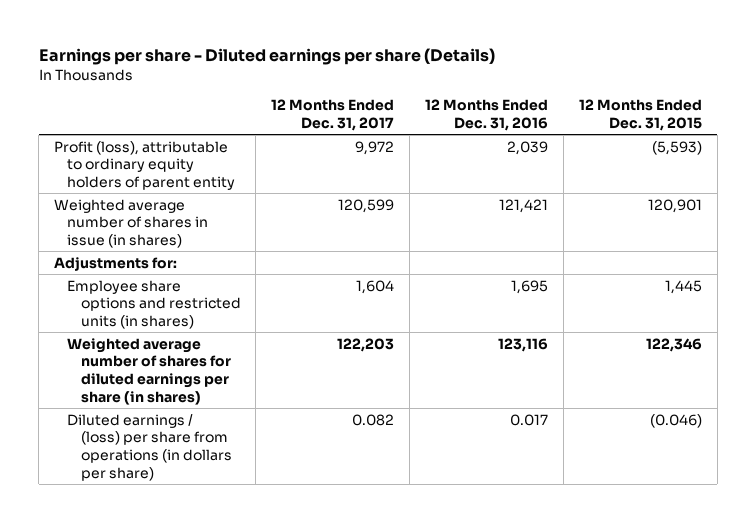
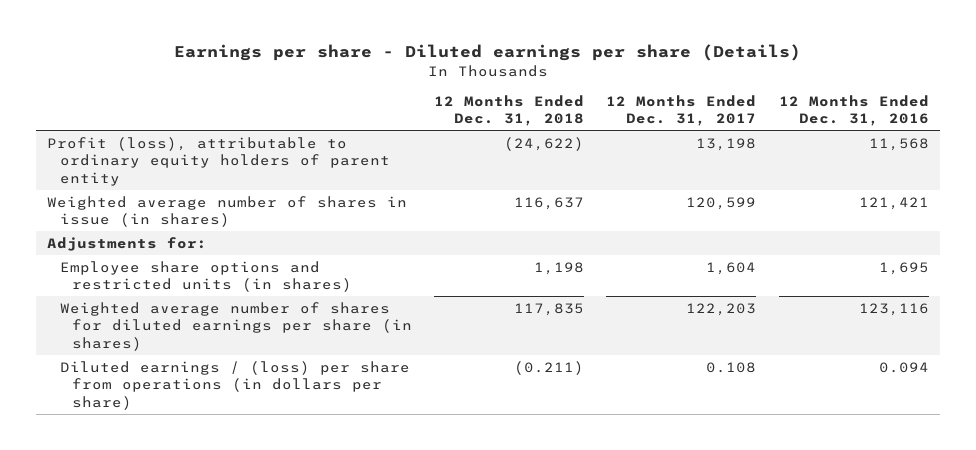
- | 12 Months Ended Dec. 31, 2017 | 12 Months Ended Dec. 31, 2016 | 12 Months Ended Dec. 31, 2015
+ | 12 Months Ended Dec. 31, 2018 | 12 Months Ended Dec. 31, 2017 | 12 Months Ended Dec. 31, 2016
- Profit (loss), attributable to ordinary equity holders of parent entity | 9,972 | 2,039 | (5,593)
+ Profit (loss), attributable to ordinary equity holders of parent entity | (24,622) | 13,198 | 11,568
- Diluted earnings / (loss) per share from operations (in dollars per share) | 0.082 | 0.017 | (0.046)
+ Diluted earnings / (loss) per share from operations (in dollars per share) | (0.211) | 0.108 | 0.094

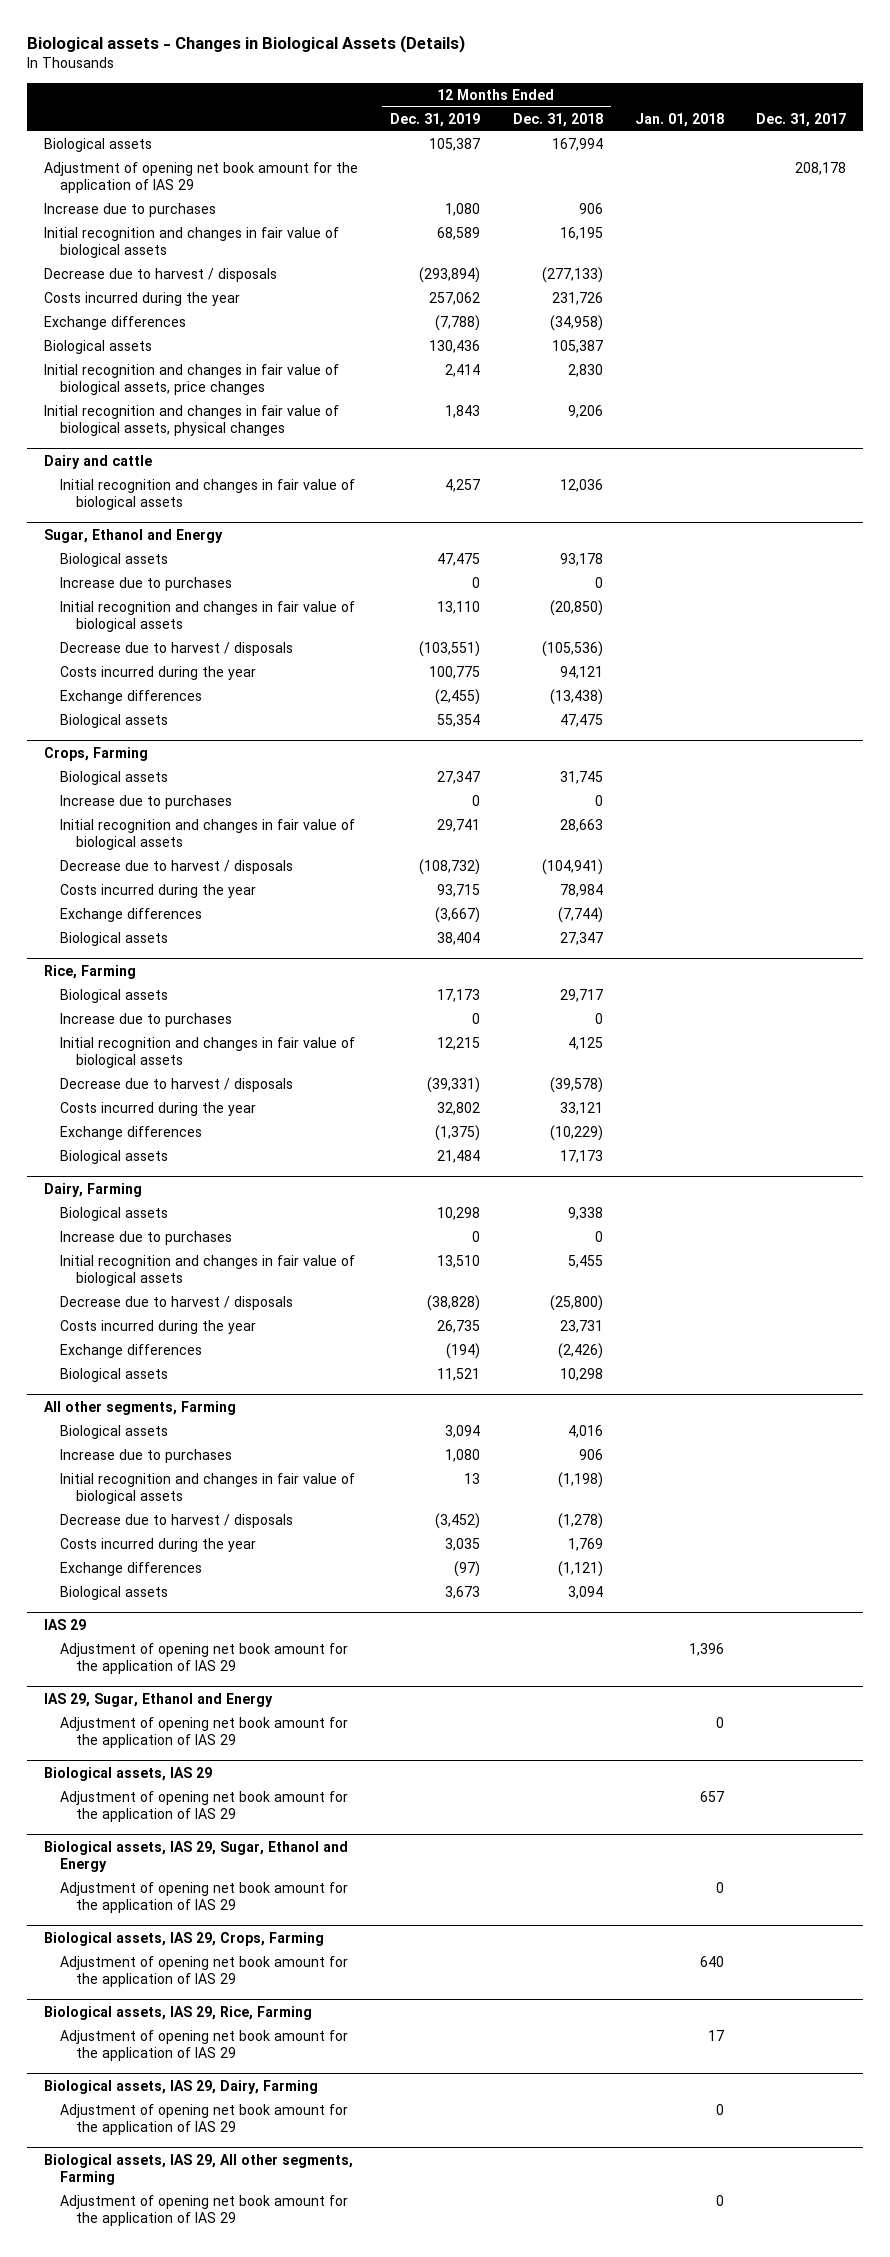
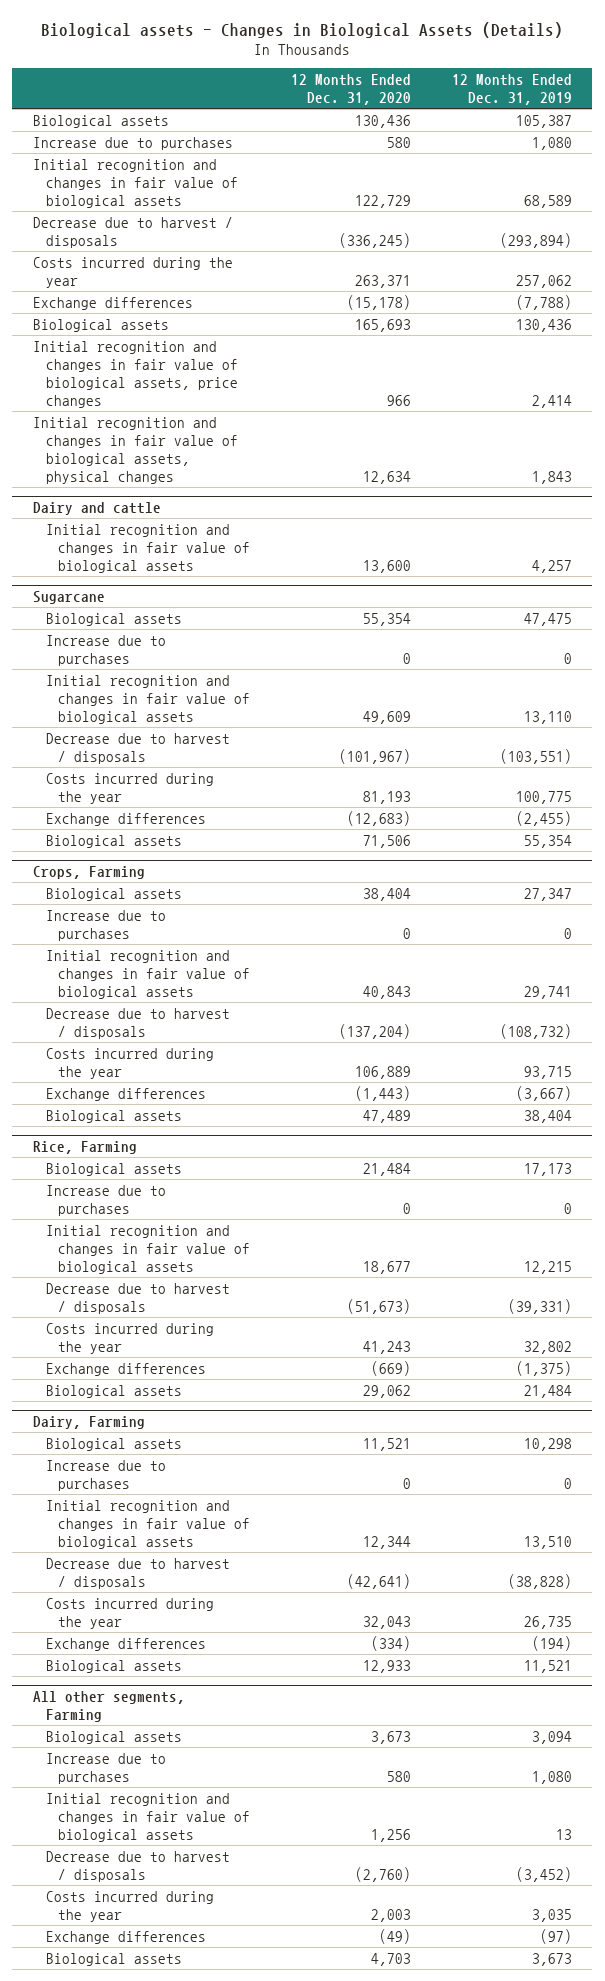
- | 12 Months Ended Dec. 31, 2019 | 12 Months Ended Dec. 31, 2018 | Jan. 01, 2018 | Dec. 31, 2017
+ | 12 Months Ended Dec. 31, 2020 | 12 Months Ended Dec. 31, 2019
- Adjustment of opening net book amount for the application of IAS 29 | | | | 208,178
- Sugar, Ethanol and Energy
+ Sugarcane
- IAS 29
- Adjustment of opening net book amount for the application of IAS 29 | | | 1,396 |
- IAS 29, Sugar, Ethanol and Energy
- Adjustment of opening net book amount for the application of IAS 29 | | | 0 |
- Biological assets, IAS 29
- Adjustment of opening net book amount for the application of IAS 29 | | | 657 |
- Biological assets, IAS 29, Sugar, Ethanol and Energy
- Adjustment of opening net book amount for the application of IAS 29 | | | 0 |
- Biological assets, IAS 29, Crops, Farming
- Adjustment of opening net book amount for the application of IAS 29 | | | 640 |
- Biological assets, IAS 29, Rice, Farming
- Adjustment of opening net book amount for the application of IAS 29 | | | 17 |
- Biological assets, IAS 29, Dairy, Farming
- Adjustment of opening net book amount for the application of IAS 29 | | | 0 |
- Biological assets, IAS 29, All other segments, Farming
- Adjustment of opening net book amount for the application of IAS 29 | | | 0 |

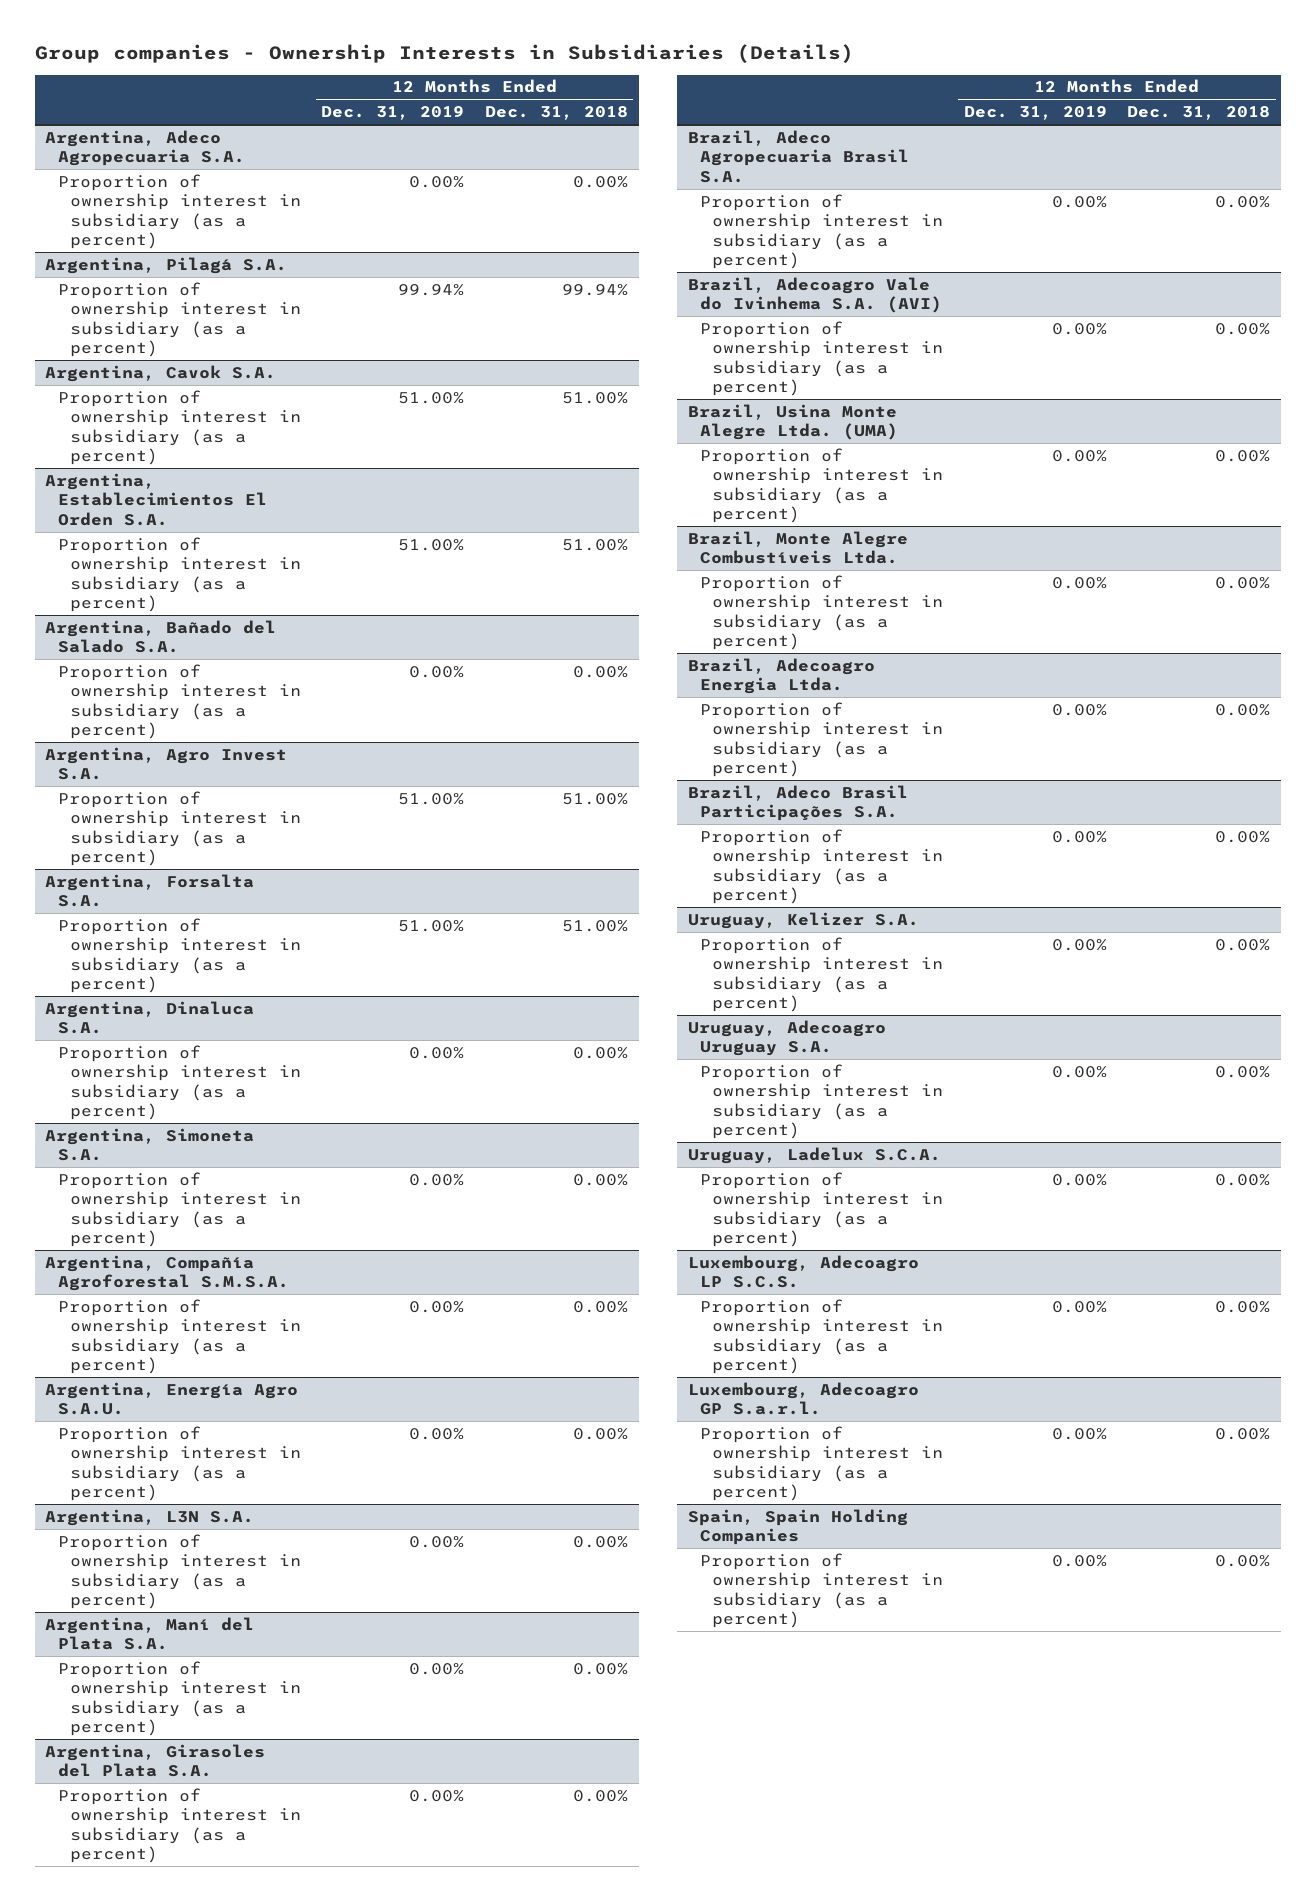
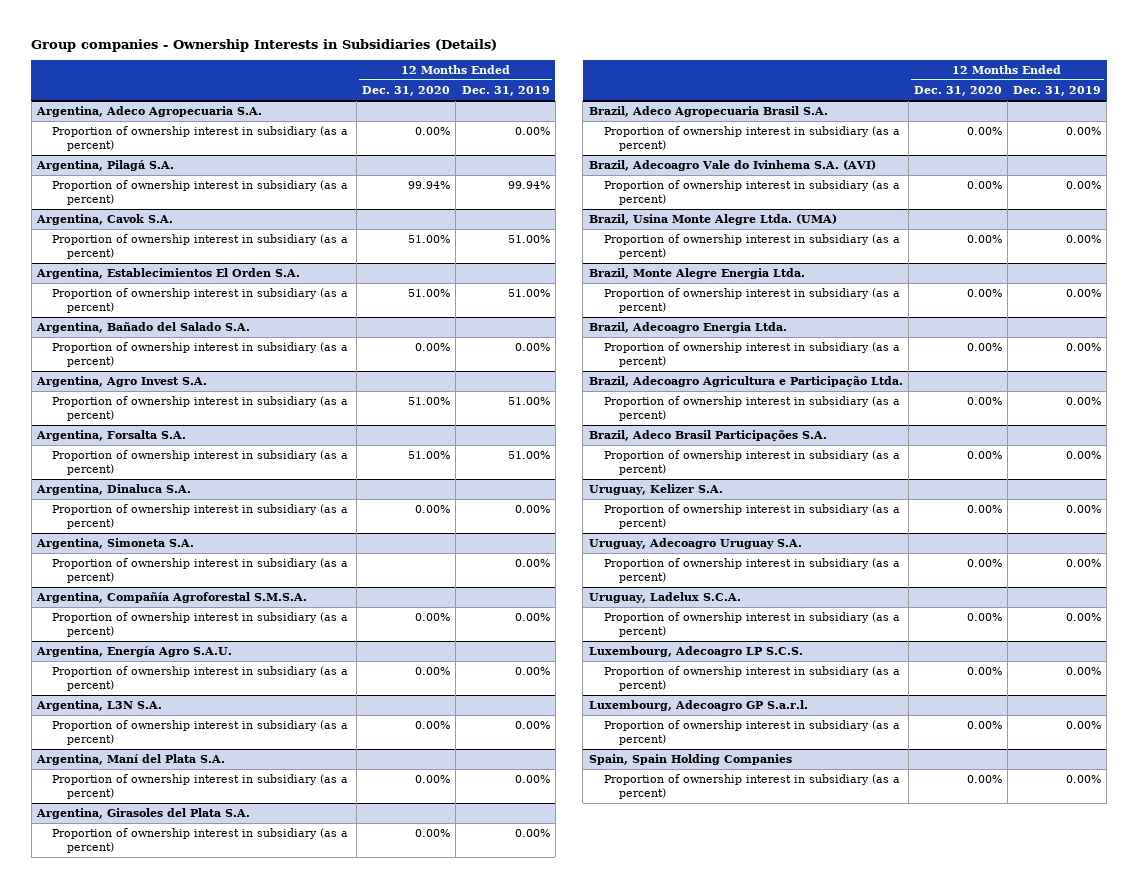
- | 12 Months Ended Dec. 31, 2019 | 12 Months Ended Dec. 31, 2018
+ | 12 Months Ended Dec. 31, 2020 | 12 Months Ended Dec. 31, 2019
- Brazil, Monte Alegre Combustíveis Ltda.
+ Brazil, Monte Alegre Energia Ltda.
+ Brazil, Adecoagro Agricultura e Participação Ltda.
+ Proportion of ownership interest in subsidiary (as a percent) | 0.00% | 0.00%

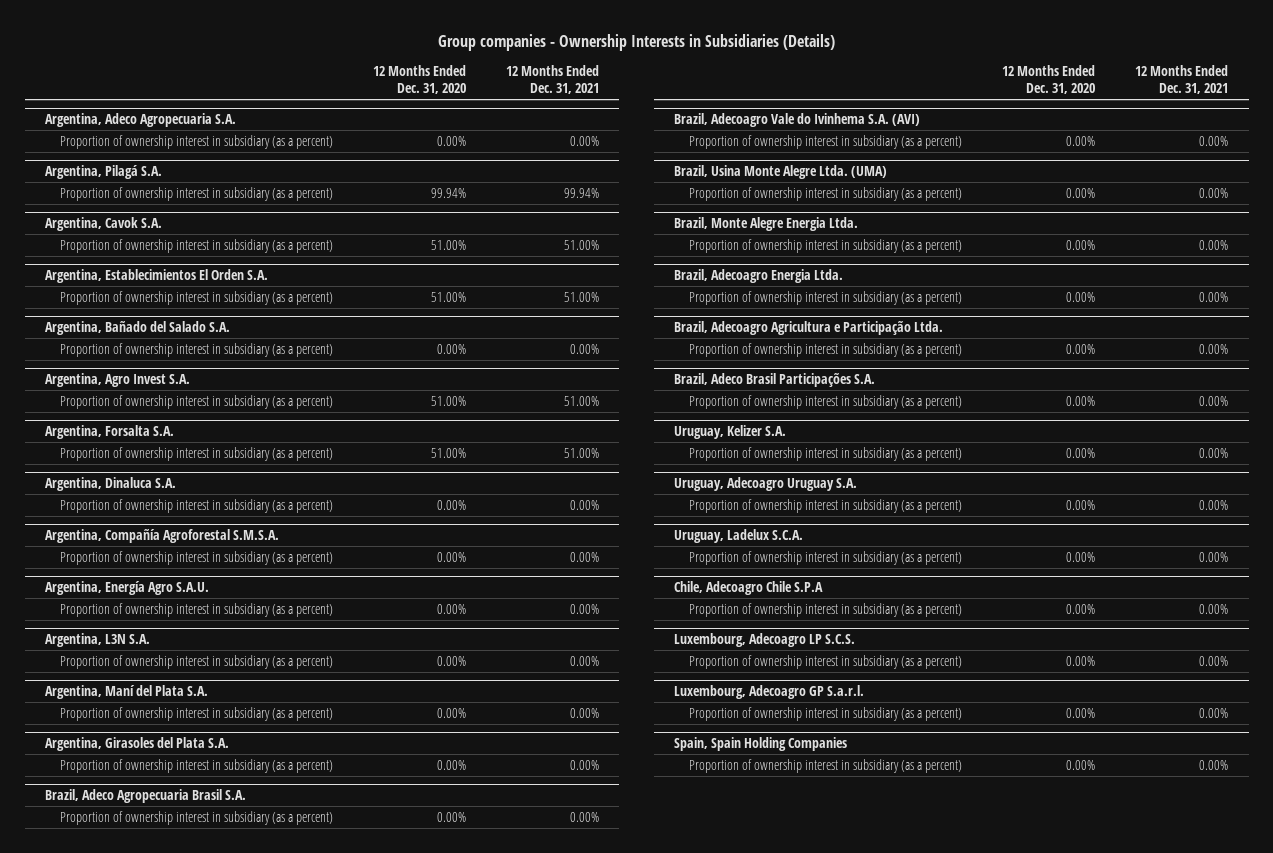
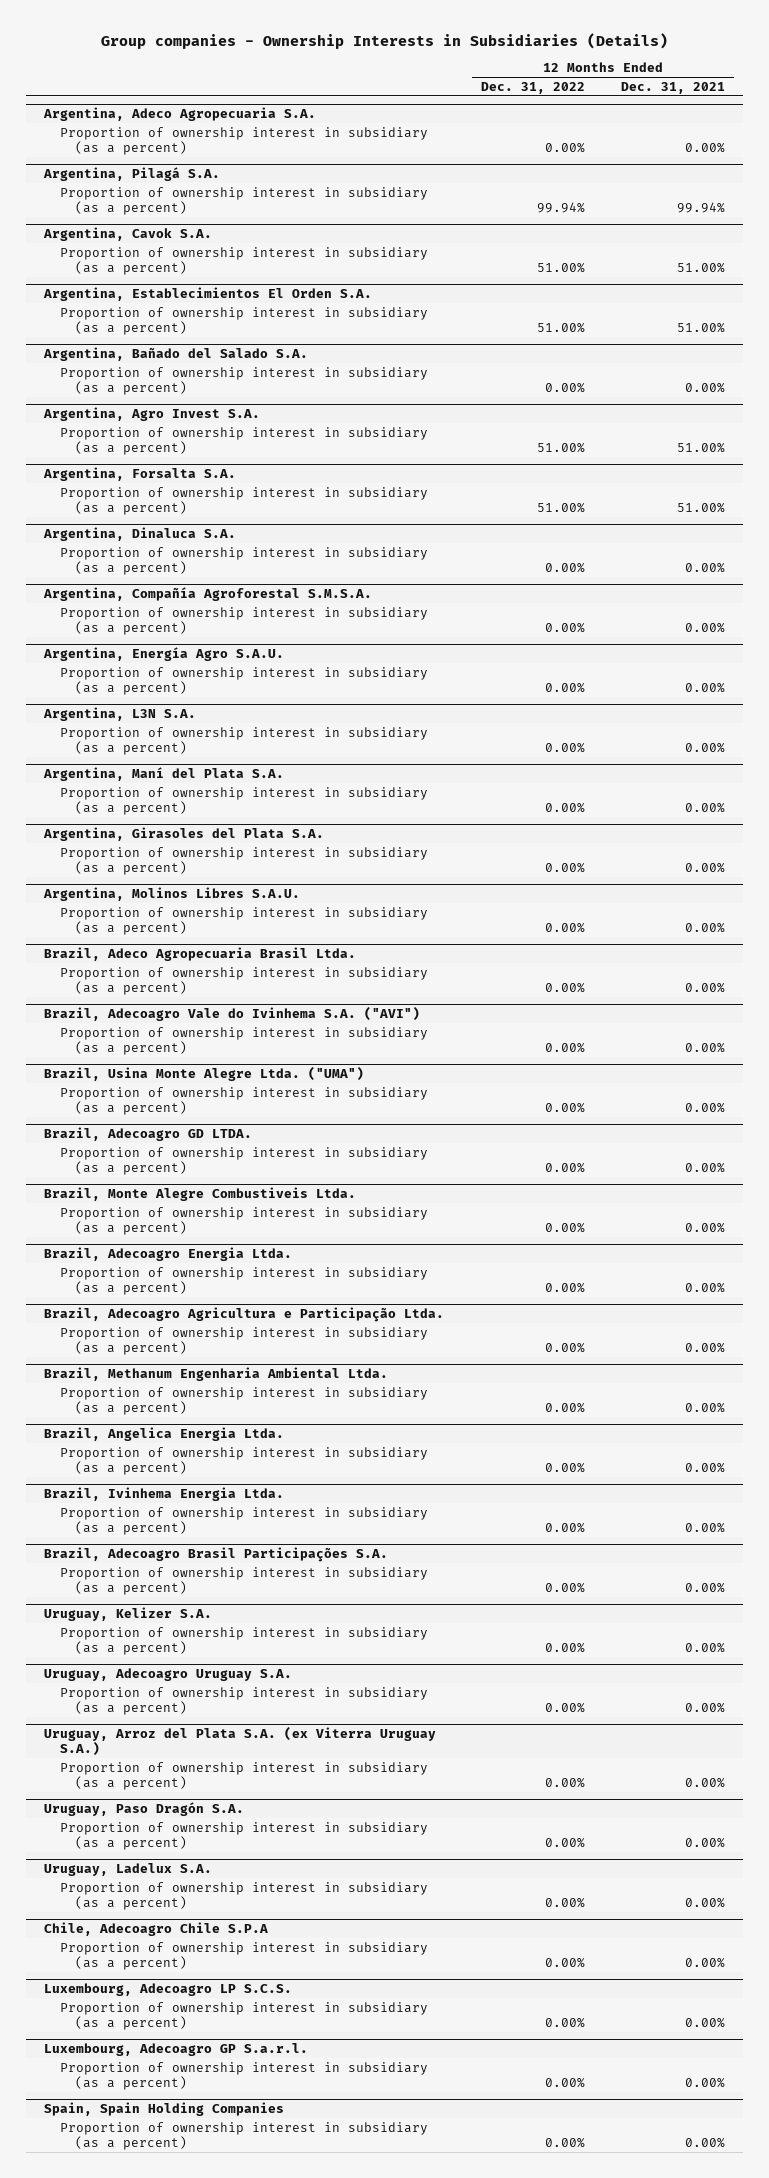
- | 12 Months Ended Dec. 31, 2020 | 12 Months Ended Dec. 31, 2021
+ | 12 Months Ended Dec. 31, 2022 | 12 Months Ended Dec. 31, 2021
- Brazil, Adeco Agropecuaria Brasil S.A.
+ Argentina, Molinos Libres S.A.U.
- Brazil, Adecoagro Vale do Ivinhema S.A. (AVI)
+ Brazil, Adeco Agropecuaria Brasil Ltda.
- Brazil, Usina Monte Alegre Ltda. (UMA)
+ Brazil, Adecoagro Vale do Ivinhema S.A. ("AVI")
- Brazil, Monte Alegre Energia Ltda.
+ Brazil, Usina Monte Alegre Ltda. ("UMA")
+ Brazil, Adecoagro GD LTDA.
+ Proportion of ownership interest in subsidiary (as a percent) | 0.00% | 0.00%
+ Brazil, Monte Alegre Combustiveis Ltda.
+ Proportion of ownership interest in subsidiary (as a percent) | 0.00% | 0.00%
- Brazil, Adeco Brasil Participações S.A.
+ Brazil, Methanum Engenharia Ambiental Ltda.
+ Brazil, Angelica Energia Ltda.
+ Proportion of ownership interest in subsidiary (as a percent) | 0.00% | 0.00%
+ Brazil, Ivinhema Energia Ltda.
+ Proportion of ownership interest in subsidiary (as a percent) | 0.00% | 0.00%
+ Brazil, Adecoagro Brasil Participações S.A.
+ Proportion of ownership interest in subsidiary (as a percent) | 0.00% | 0.00%
- Uruguay, Ladelux S.C.A.
+ Uruguay, Arroz del Plata S.A. (ex Viterra Uruguay S.A.)
+ Uruguay, Paso Dragón S.A.
+ Proportion of ownership interest in subsidiary (as a percent) | 0.00% | 0.00%
+ Uruguay, Ladelux S.A.
+ Proportion of ownership interest in subsidiary (as a percent) | 0.00% | 0.00%

